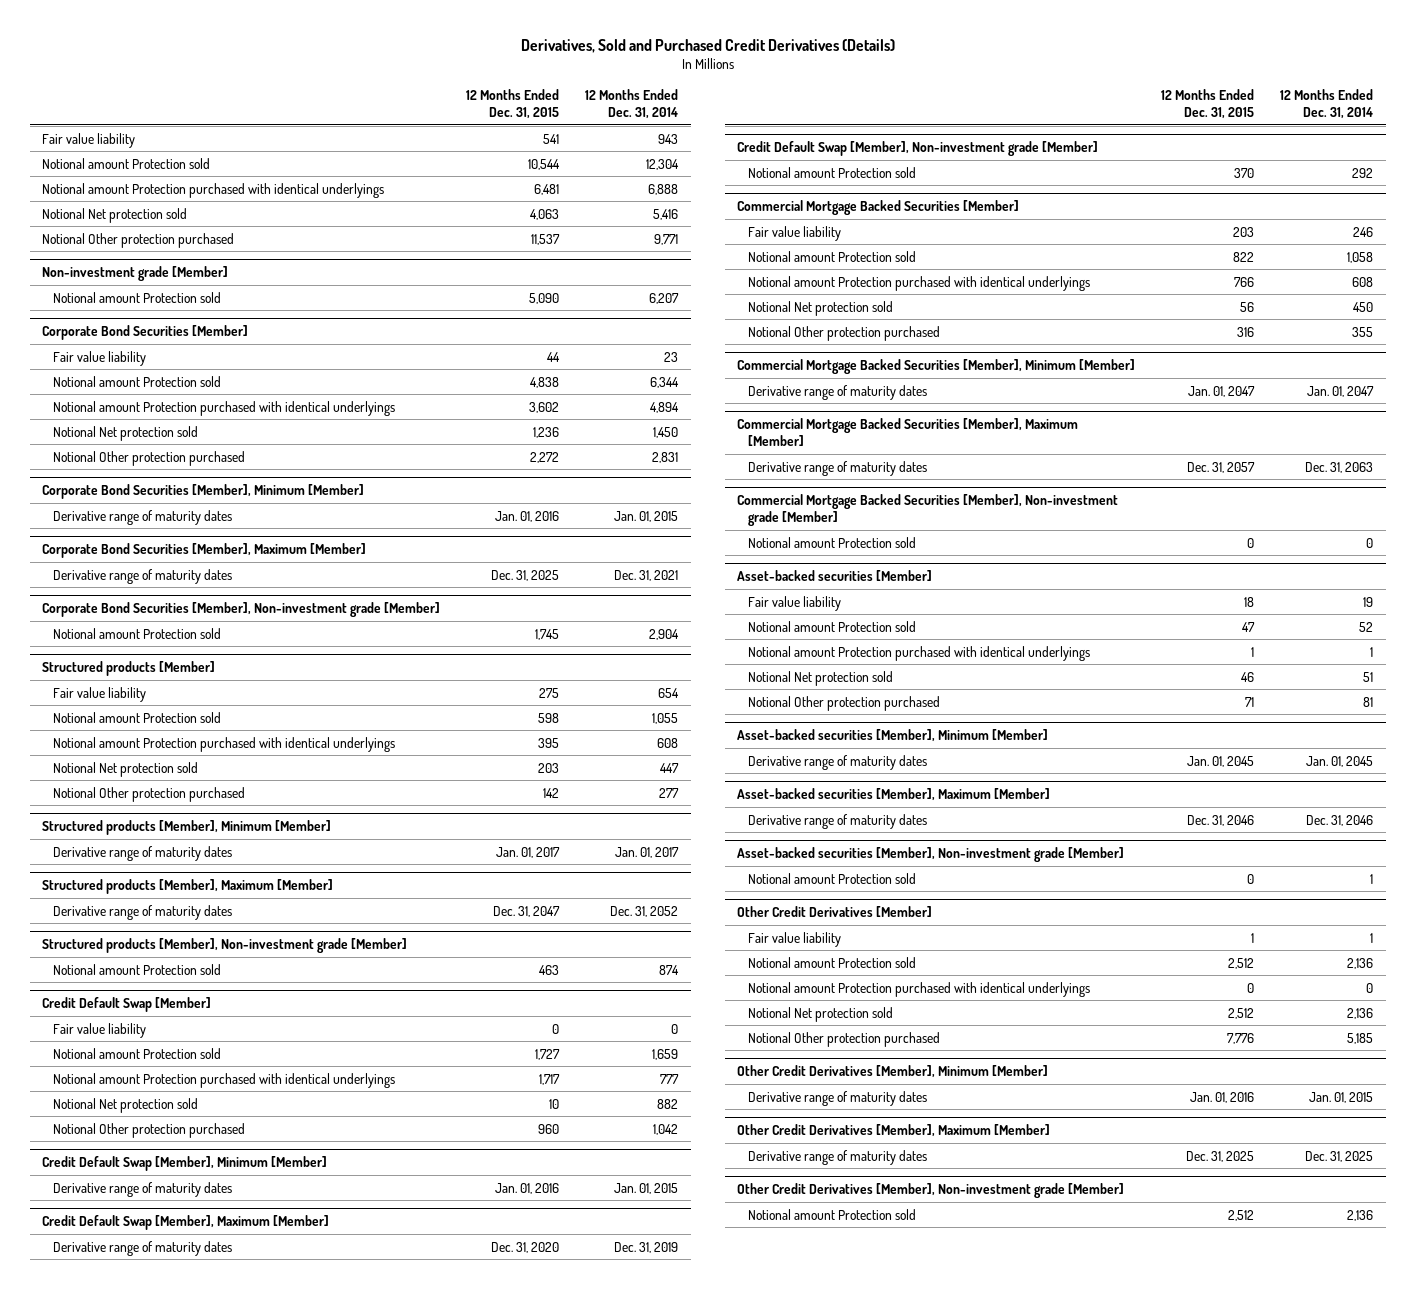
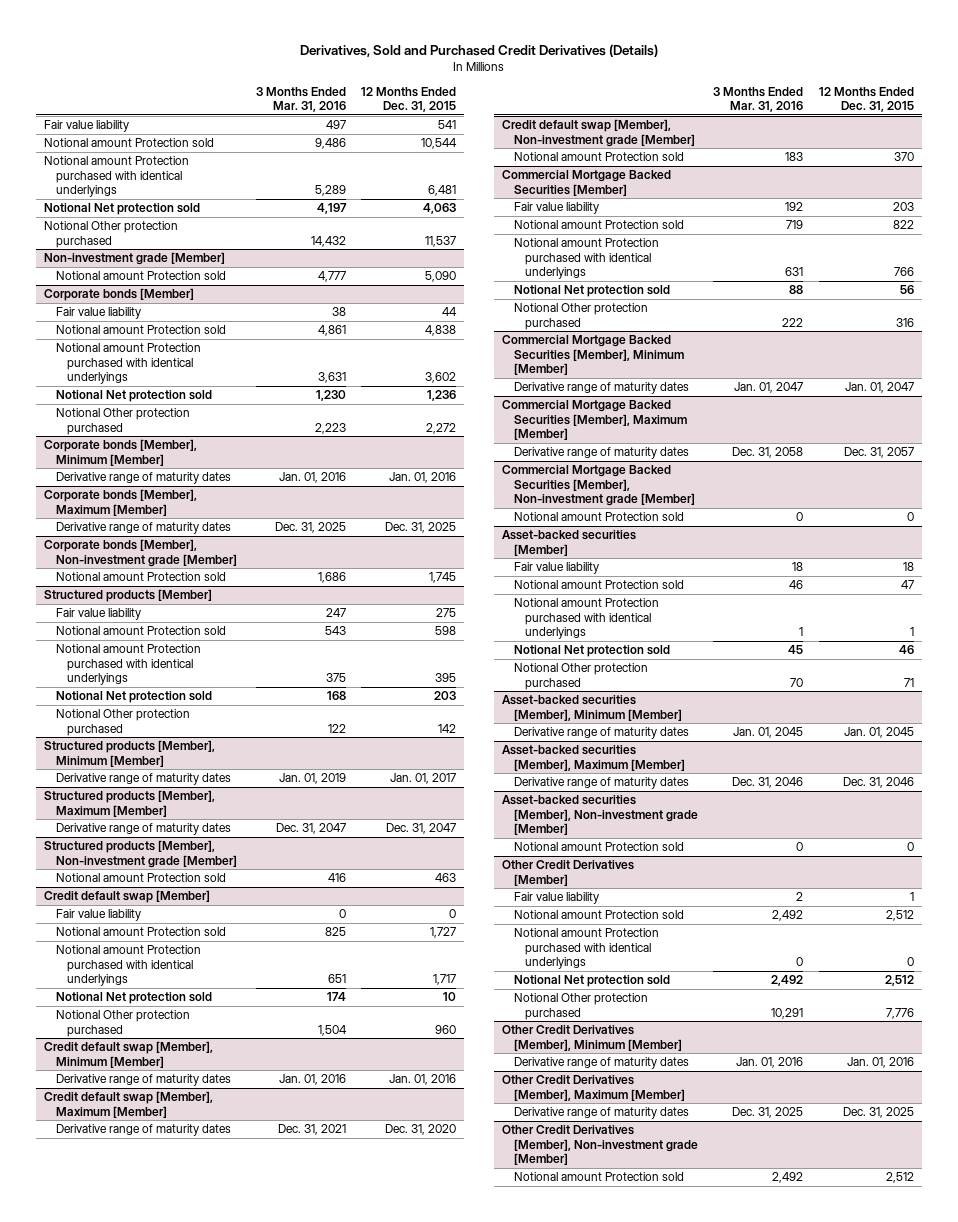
- | 12 Months Ended Dec. 31, 2015 | 12 Months Ended Dec. 31, 2014
+ | 3 Months Ended Mar. 31, 2016 | 12 Months Ended Dec. 31, 2015
- Corporate Bond Securities [Member]
+ Corporate bonds [Member]
- Corporate Bond Securities [Member], Minimum [Member]
+ Corporate bonds [Member], Minimum [Member]
- Corporate Bond Securities [Member], Maximum [Member]
+ Corporate bonds [Member], Maximum [Member]
- Corporate Bond Securities [Member], Non-investment grade [Member]
+ Corporate bonds [Member], Non-investment grade [Member]
- Credit Default Swap [Member]
+ Credit default swap [Member]
- Credit Default Swap [Member], Minimum [Member]
+ Credit default swap [Member], Minimum [Member]
- Credit Default Swap [Member], Maximum [Member]
+ Credit default swap [Member], Maximum [Member]
- Credit Default Swap [Member], Non-investment grade [Member]
+ Credit default swap [Member], Non-investment grade [Member]

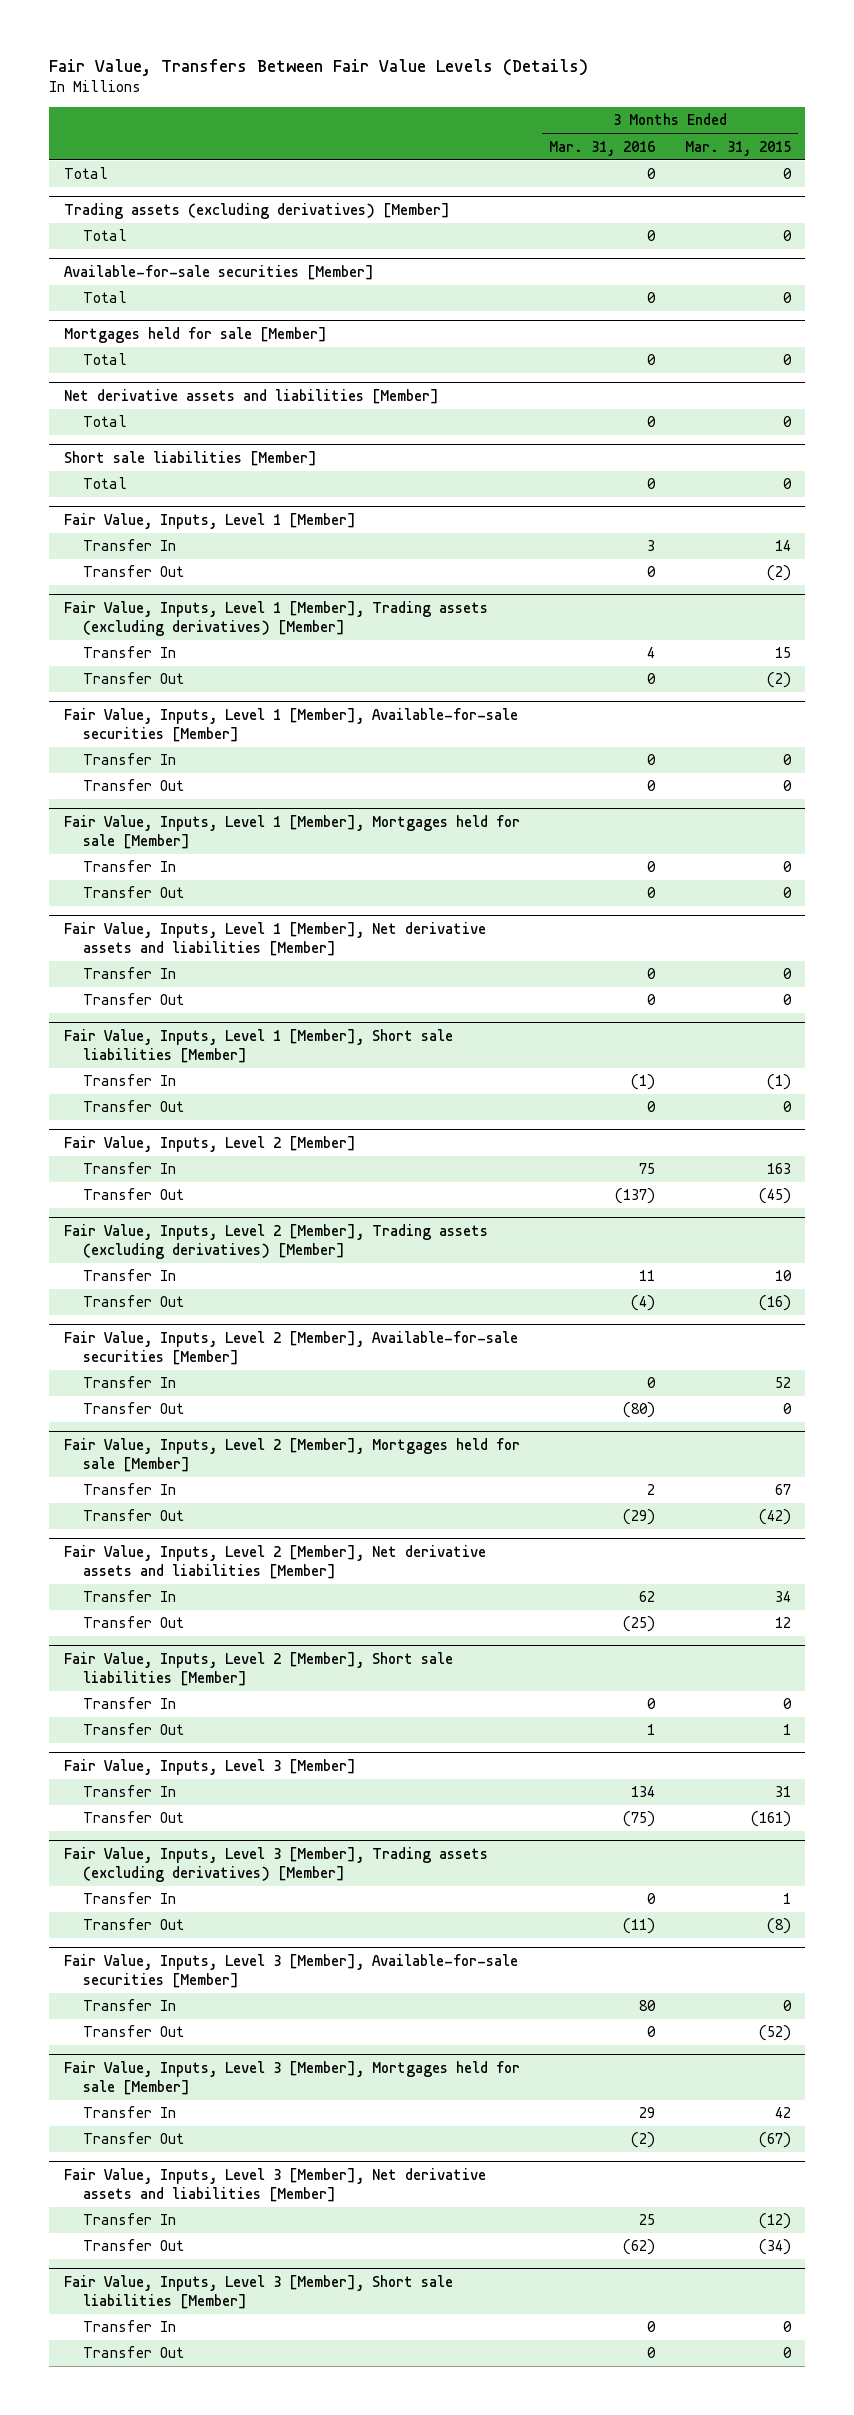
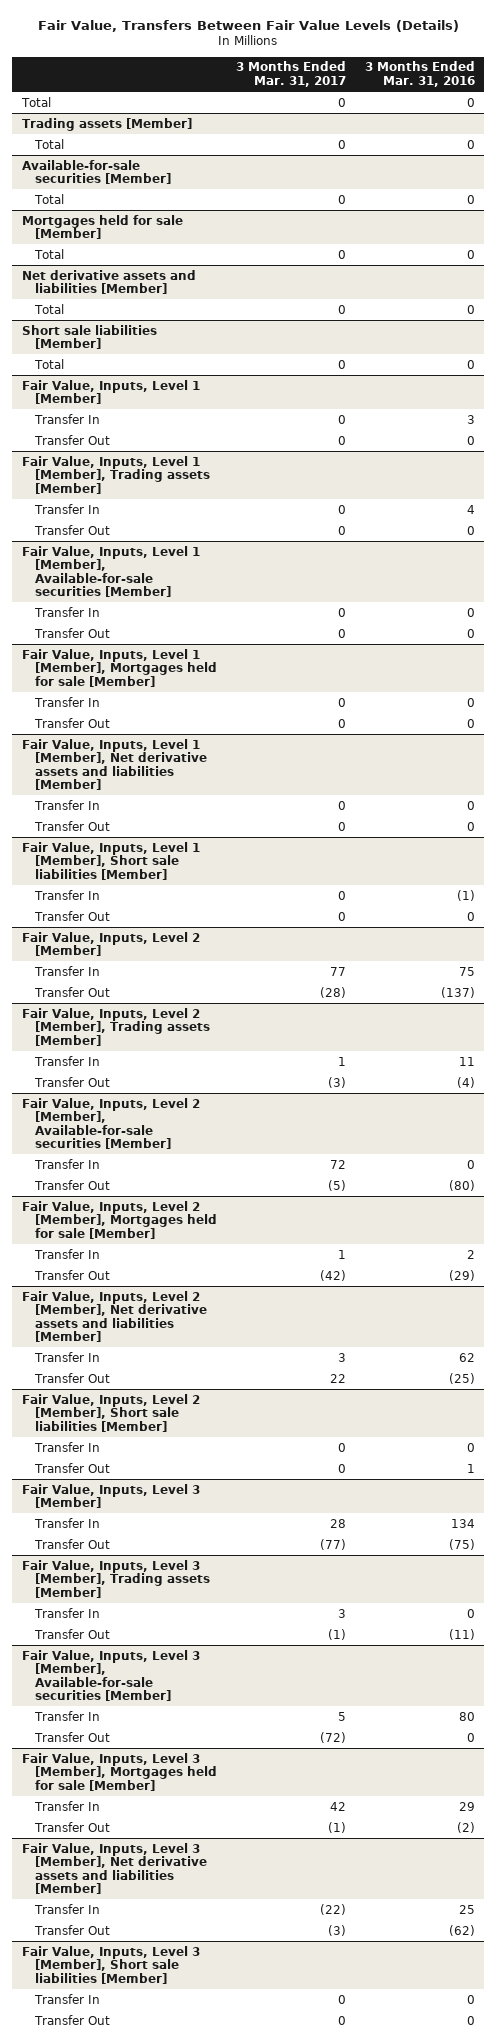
- | 3 Months Ended Mar. 31, 2016 | 3 Months Ended Mar. 31, 2015
+ | 3 Months Ended Mar. 31, 2017 | 3 Months Ended Mar. 31, 2016
- Trading assets (excluding derivatives) [Member]
+ Trading assets [Member]
- Fair Value, Inputs, Level 1 [Member], Trading assets (excluding derivatives) [Member]
+ Fair Value, Inputs, Level 1 [Member], Trading assets [Member]
- Fair Value, Inputs, Level 2 [Member], Trading assets (excluding derivatives) [Member]
+ Fair Value, Inputs, Level 2 [Member], Trading assets [Member]
- Fair Value, Inputs, Level 3 [Member], Trading assets (excluding derivatives) [Member]
+ Fair Value, Inputs, Level 3 [Member], Trading assets [Member]

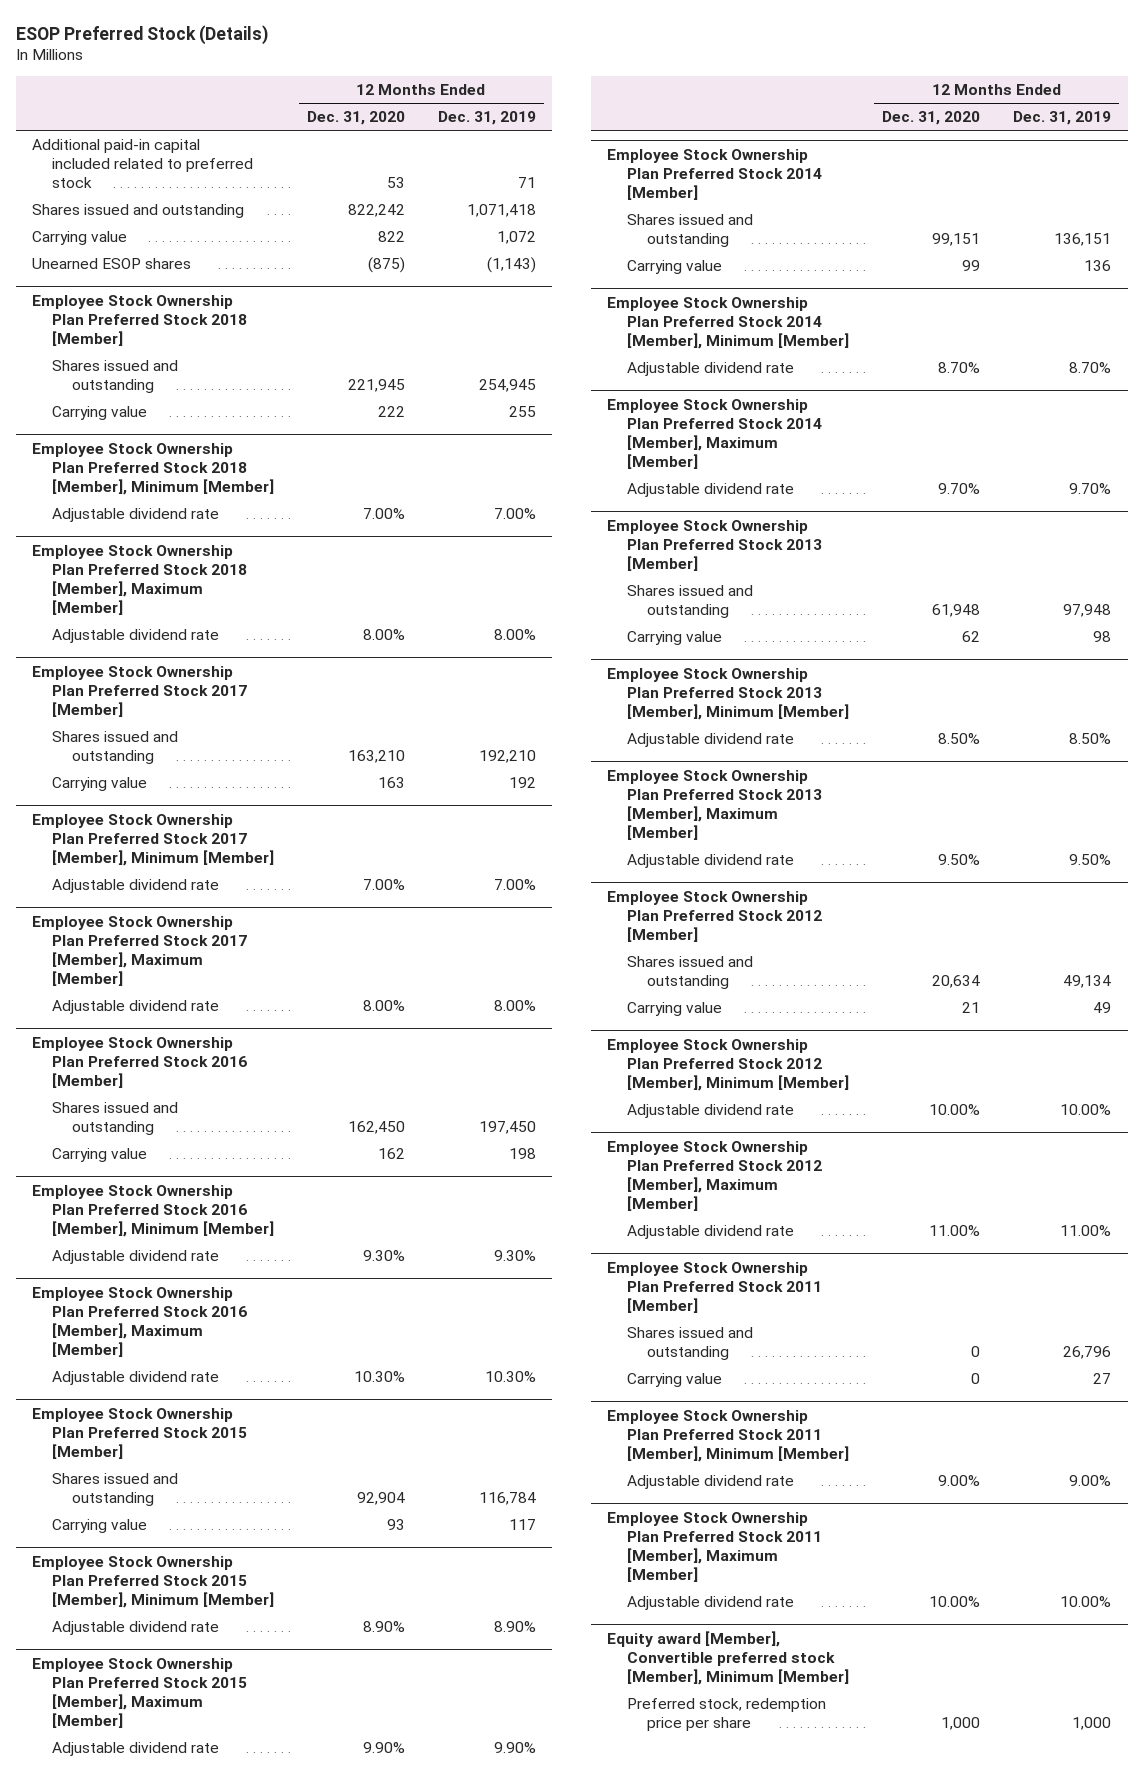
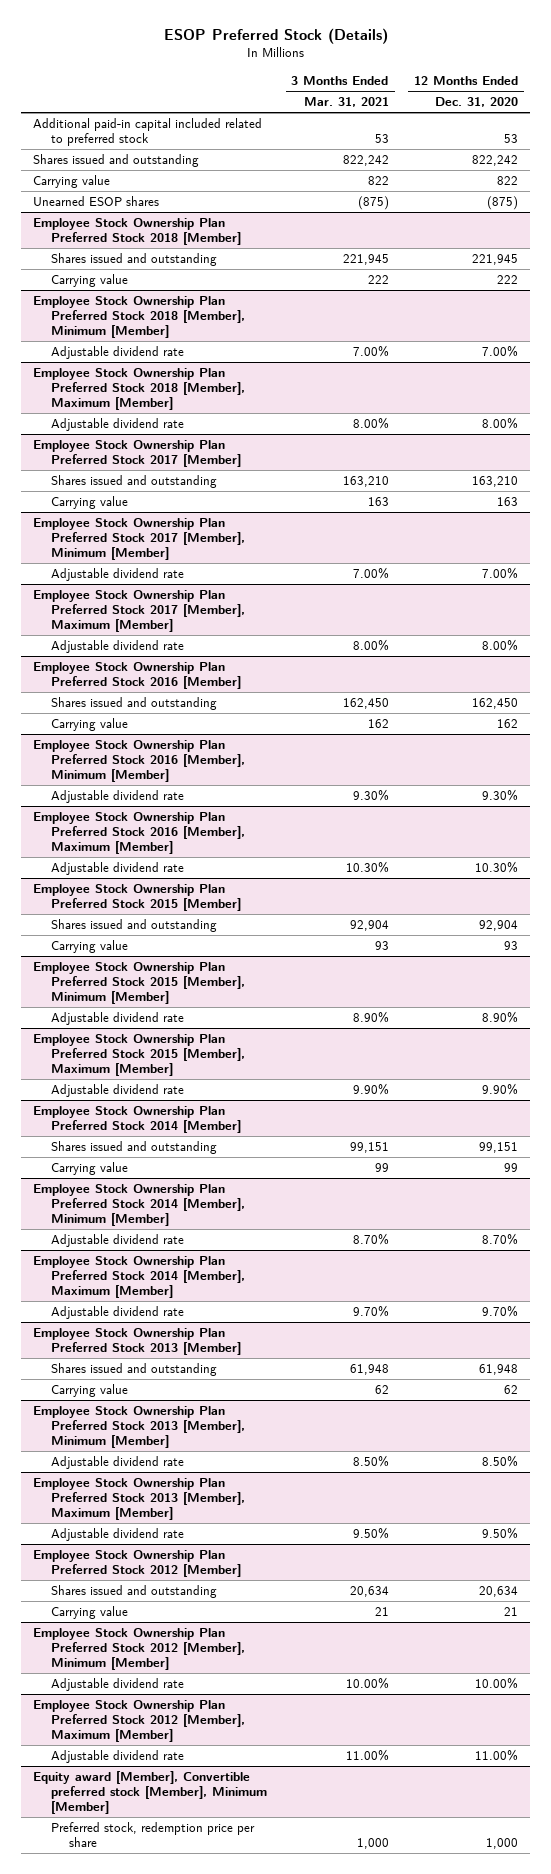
- | 12 Months Ended Dec. 31, 2020 | 12 Months Ended Dec. 31, 2019
+ | 3 Months Ended Mar. 31, 2021 | 12 Months Ended Dec. 31, 2020
- Employee Stock Ownership Plan Preferred Stock 2011 [Member]
- Shares issued and outstanding | 0 | 26,796
- Carrying value | 0 | 27
- Employee Stock Ownership Plan Preferred Stock 2011 [Member], Minimum [Member]
- Adjustable dividend rate | 9.00% | 9.00%
- Employee Stock Ownership Plan Preferred Stock 2011 [Member], Maximum [Member]
- Adjustable dividend rate | 10.00% | 10.00%

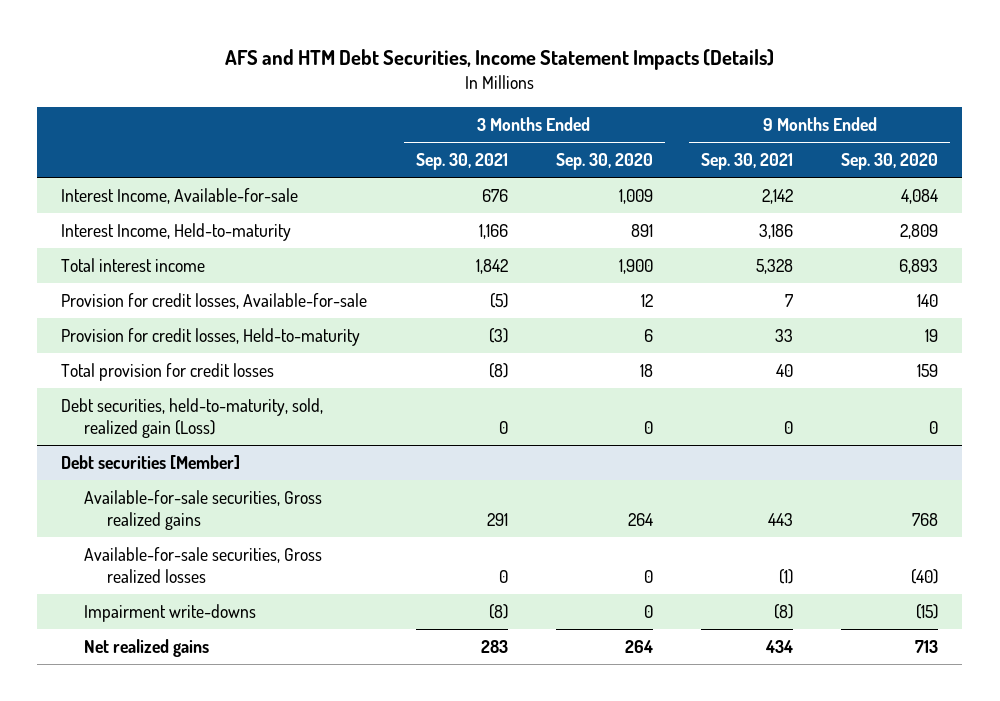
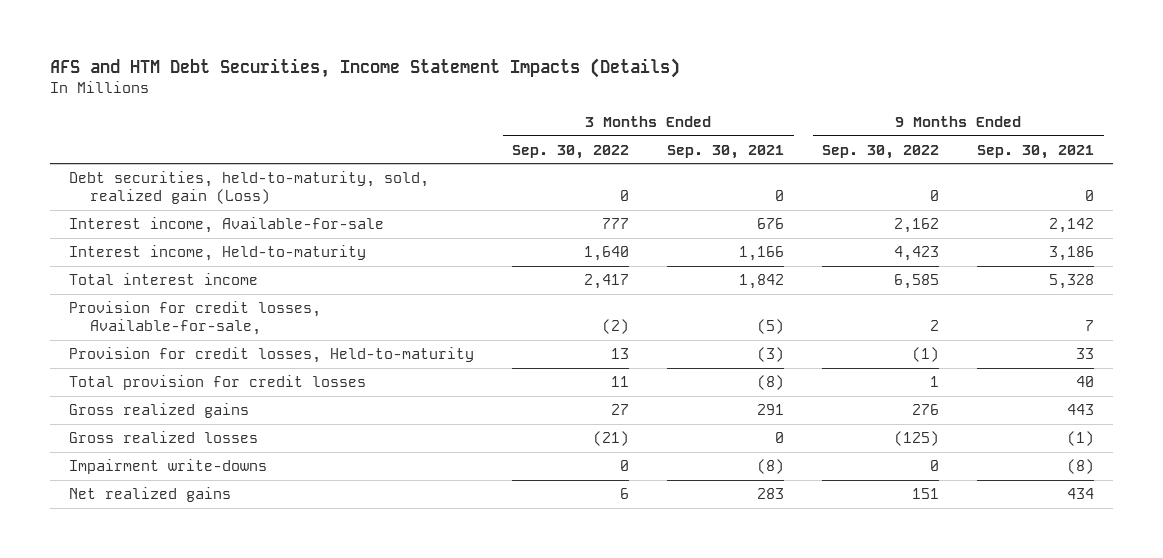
- | 3 Months Ended Sep. 30, 2021 | 3 Months Ended Sep. 30, 2020 | 9 Months Ended Sep. 30, 2021 | 9 Months Ended Sep. 30, 2020
+ | 3 Months Ended Sep. 30, 2022 | 3 Months Ended Sep. 30, 2021 | 9 Months Ended Sep. 30, 2022 | 9 Months Ended Sep. 30, 2021
- Interest Income, Available-for-sale | 676 | 1,009 | 2,142 | 4,084
- Interest Income, Held-to-maturity | 1,166 | 891 | 3,186 | 2,809
moved up: Debt securities, held-to-maturity, sold, realized gain (Loss) | 0 | 0 | 0 | 0
+ Interest income, Available-for-sale | 777 | 676 | 2,162 | 2,142
+ Interest income, Held-to-maturity | 1,640 | 1,166 | 4,423 | 3,186
- Provision for credit losses, Available-for-sale | (5) | 12 | 7 | 140
+ Provision for credit losses, Available-for-sale, | (2) | (5) | 2 | 7
- Debt securities [Member]
- Available-for-sale securities, Gross realized gains | 291 | 264 | 443 | 768
- Available-for-sale securities, Gross realized losses | 0 | 0 | (1) | (40)
+ Gross realized gains | 27 | 291 | 276 | 443
+ Gross realized losses | (21) | 0 | (125) | (1)

